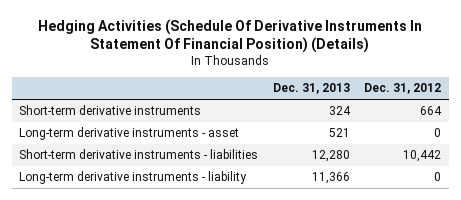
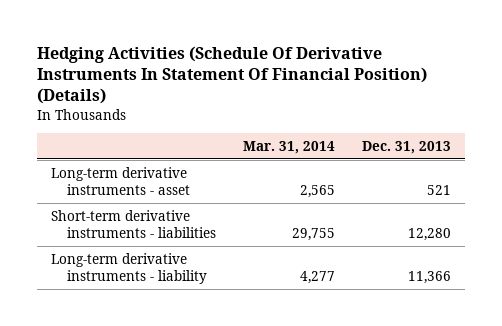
- | Dec. 31, 2013 | Dec. 31, 2012
+ | Mar. 31, 2014 | Dec. 31, 2013
- Short-term derivative instruments | 324 | 664

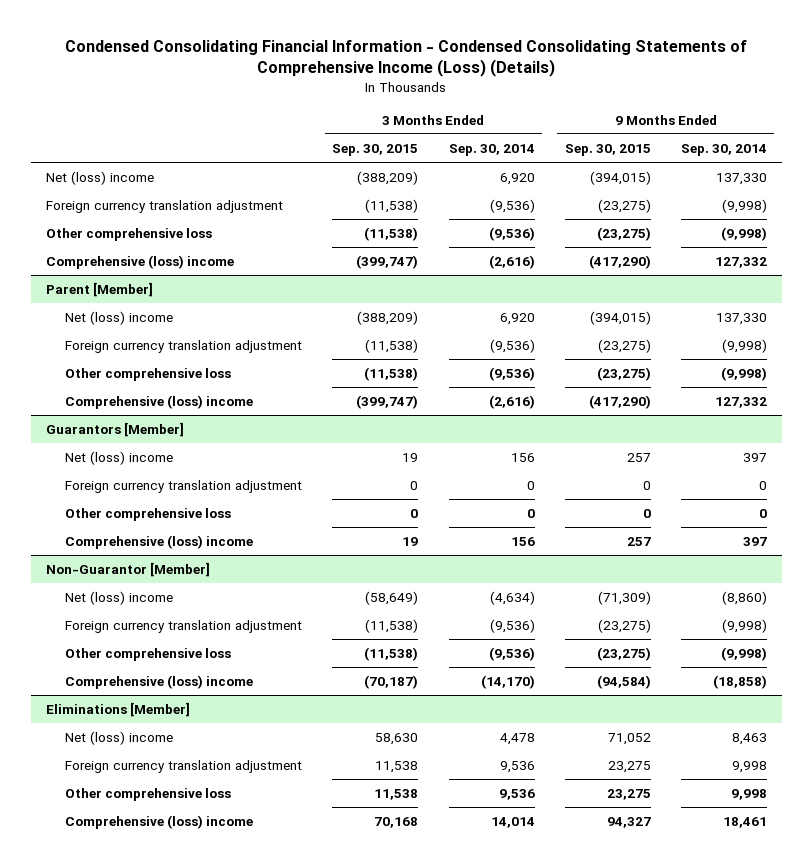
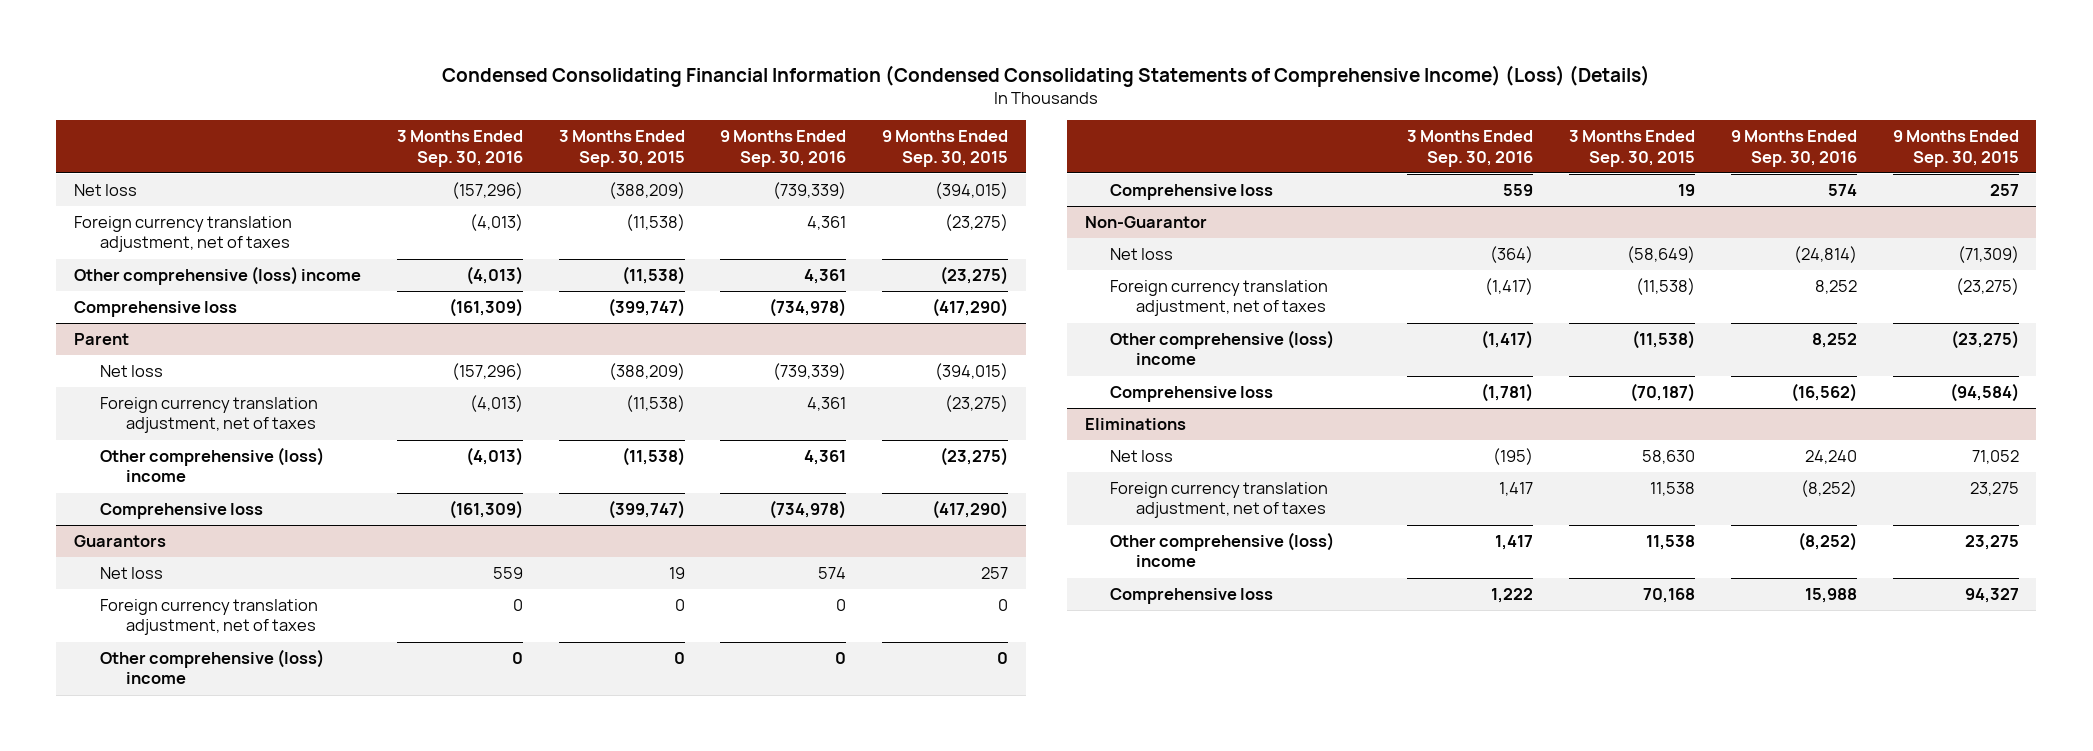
- Condensed Consolidating Financial Information - Condensed Consolidating Statements of Comprehensive Income (Loss) (Details)
+ Condensed Consolidating Financial Information (Condensed Consolidating Statements of Comprehensive Income) (Loss) (Details)
- | 3 Months Ended Sep. 30, 2015 | 3 Months Ended Sep. 30, 2014 | 9 Months Ended Sep. 30, 2015 | 9 Months Ended Sep. 30, 2014
+ | 3 Months Ended Sep. 30, 2016 | 3 Months Ended Sep. 30, 2015 | 9 Months Ended Sep. 30, 2016 | 9 Months Ended Sep. 30, 2015
- Net (loss) income | (388,209) | 6,920 | (394,015) | 137,330
- Foreign currency translation adjustment | (11,538) | (9,536) | (23,275) | (9,998)
- Other comprehensive loss | (11,538) | (9,536) | (23,275) | (9,998)
- Comprehensive (loss) income | (399,747) | (2,616) | (417,290) | 127,332
- Parent [Member]
- Net (loss) income | (388,209) | 6,920 | (394,015) | 137,330
- Foreign currency translation adjustment | (11,538) | (9,536) | (23,275) | (9,998)
- Other comprehensive loss | (11,538) | (9,536) | (23,275) | (9,998)
- Comprehensive (loss) income | (399,747) | (2,616) | (417,290) | 127,332
- Guarantors [Member]
- Net (loss) income | 19 | 156 | 257 | 397
- Foreign currency translation adjustment | 0 | 0 | 0 | 0
- Other comprehensive loss | 0 | 0 | 0 | 0
- Comprehensive (loss) income | 19 | 156 | 257 | 397
- Non-Guarantor [Member]
- Net (loss) income | (58,649) | (4,634) | (71,309) | (8,860)
- Foreign currency translation adjustment | (11,538) | (9,536) | (23,275) | (9,998)
- Other comprehensive loss | (11,538) | (9,536) | (23,275) | (9,998)
- Comprehensive (loss) income | (70,187) | (14,170) | (94,584) | (18,858)
- Eliminations [Member]
- Net (loss) income | 58,630 | 4,478 | 71,052 | 8,463
- Foreign currency translation adjustment | 11,538 | 9,536 | 23,275 | 9,998
- Other comprehensive loss | 11,538 | 9,536 | 23,275 | 9,998
- Comprehensive (loss) income | 70,168 | 14,014 | 94,327 | 18,461
+ Net loss | (157,296) | (388,209) | (739,339) | (394,015)
+ Foreign currency translation adjustment, net of taxes | (4,013) | (11,538) | 4,361 | (23,275)
+ Other comprehensive (loss) income | (4,013) | (11,538) | 4,361 | (23,275)
+ Comprehensive loss | (161,309) | (399,747) | (734,978) | (417,290)
+ Parent
+ Net loss | (157,296) | (388,209) | (739,339) | (394,015)
+ Foreign currency translation adjustment, net of taxes | (4,013) | (11,538) | 4,361 | (23,275)
+ Other comprehensive (loss) income | (4,013) | (11,538) | 4,361 | (23,275)
+ Comprehensive loss | (161,309) | (399,747) | (734,978) | (417,290)
+ Guarantors
+ Net loss | 559 | 19 | 574 | 257
+ Foreign currency translation adjustment, net of taxes | 0 | 0 | 0 | 0
+ Other comprehensive (loss) income | 0 | 0 | 0 | 0
+ Comprehensive loss | 559 | 19 | 574 | 257
+ Non-Guarantor
+ Net loss | (364) | (58,649) | (24,814) | (71,309)
+ Foreign currency translation adjustment, net of taxes | (1,417) | (11,538) | 8,252 | (23,275)
+ Other comprehensive (loss) income | (1,417) | (11,538) | 8,252 | (23,275)
+ Comprehensive loss | (1,781) | (70,187) | (16,562) | (94,584)
+ Eliminations
+ Net loss | (195) | 58,630 | 24,240 | 71,052
+ Foreign currency translation adjustment, net of taxes | 1,417 | 11,538 | (8,252) | 23,275
+ Other comprehensive (loss) income | 1,417 | 11,538 | (8,252) | 23,275
+ Comprehensive loss | 1,222 | 70,168 | 15,988 | 94,327

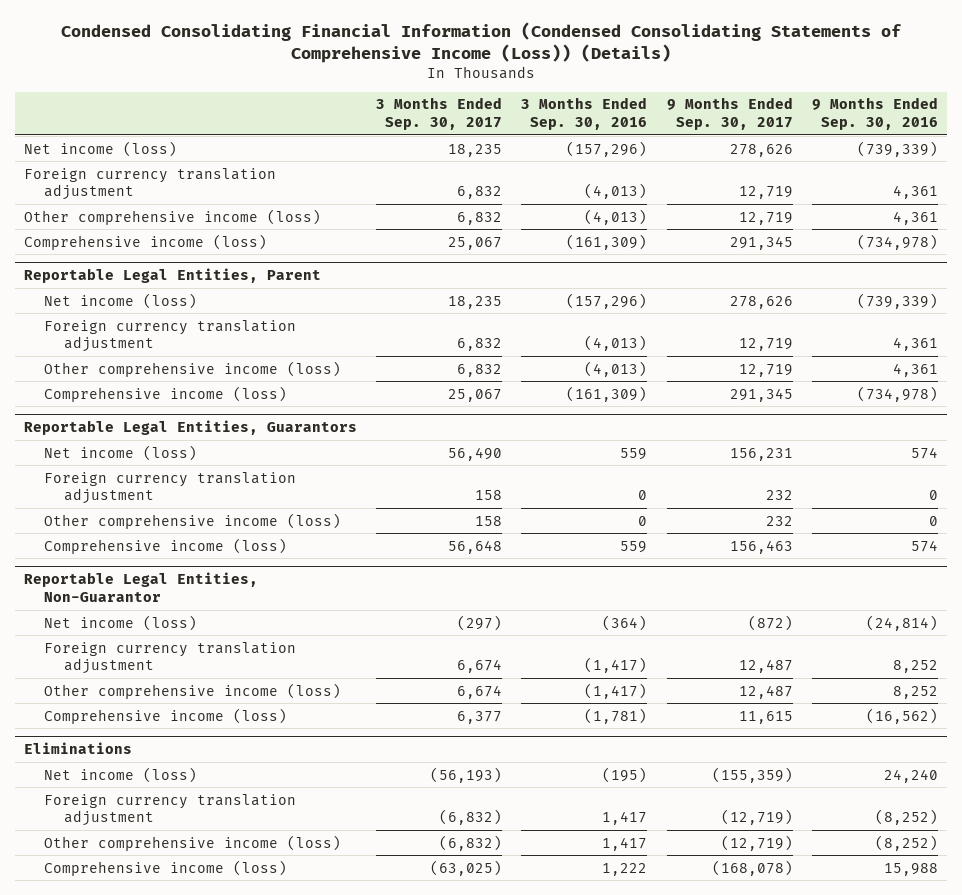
- Condensed Consolidating Financial Information (Condensed Consolidating Statements of Comprehensive Income) (Loss) (Details)
+ Condensed Consolidating Financial Information (Condensed Consolidating Statements of Comprehensive Income (Loss)) (Details)
- | 3 Months Ended Sep. 30, 2016 | 3 Months Ended Sep. 30, 2015 | 9 Months Ended Sep. 30, 2016 | 9 Months Ended Sep. 30, 2015
+ | 3 Months Ended Sep. 30, 2017 | 3 Months Ended Sep. 30, 2016 | 9 Months Ended Sep. 30, 2017 | 9 Months Ended Sep. 30, 2016
- Net loss | (157,296) | (388,209) | (739,339) | (394,015)
- Foreign currency translation adjustment, net of taxes | (4,013) | (11,538) | 4,361 | (23,275)
- Other comprehensive (loss) income | (4,013) | (11,538) | 4,361 | (23,275)
- Comprehensive loss | (161,309) | (399,747) | (734,978) | (417,290)
- Parent
- Net loss | (157,296) | (388,209) | (739,339) | (394,015)
- Foreign currency translation adjustment, net of taxes | (4,013) | (11,538) | 4,361 | (23,275)
- Other comprehensive (loss) income | (4,013) | (11,538) | 4,361 | (23,275)
- Comprehensive loss | (161,309) | (399,747) | (734,978) | (417,290)
- Guarantors
- Net loss | 559 | 19 | 574 | 257
- Foreign currency translation adjustment, net of taxes | 0 | 0 | 0 | 0
- Other comprehensive (loss) income | 0 | 0 | 0 | 0
- Comprehensive loss | 559 | 19 | 574 | 257
- Non-Guarantor
- Net loss | (364) | (58,649) | (24,814) | (71,309)
- Foreign currency translation adjustment, net of taxes | (1,417) | (11,538) | 8,252 | (23,275)
- Other comprehensive (loss) income | (1,417) | (11,538) | 8,252 | (23,275)
- Comprehensive loss | (1,781) | (70,187) | (16,562) | (94,584)
+ Net income (loss) | 18,235 | (157,296) | 278,626 | (739,339)
+ Foreign currency translation adjustment | 6,832 | (4,013) | 12,719 | 4,361
+ Other comprehensive income (loss) | 6,832 | (4,013) | 12,719 | 4,361
+ Comprehensive income (loss) | 25,067 | (161,309) | 291,345 | (734,978)
+ Reportable Legal Entities, Parent
+ Net income (loss) | 18,235 | (157,296) | 278,626 | (739,339)
+ Foreign currency translation adjustment | 6,832 | (4,013) | 12,719 | 4,361
+ Other comprehensive income (loss) | 6,832 | (4,013) | 12,719 | 4,361
+ Comprehensive income (loss) | 25,067 | (161,309) | 291,345 | (734,978)
+ Reportable Legal Entities, Guarantors
+ Net income (loss) | 56,490 | 559 | 156,231 | 574
+ Foreign currency translation adjustment | 158 | 0 | 232 | 0
+ Other comprehensive income (loss) | 158 | 0 | 232 | 0
+ Comprehensive income (loss) | 56,648 | 559 | 156,463 | 574
+ Reportable Legal Entities, Non-Guarantor
+ Net income (loss) | (297) | (364) | (872) | (24,814)
+ Foreign currency translation adjustment | 6,674 | (1,417) | 12,487 | 8,252
+ Other comprehensive income (loss) | 6,674 | (1,417) | 12,487 | 8,252
+ Comprehensive income (loss) | 6,377 | (1,781) | 11,615 | (16,562)
@ Eliminations
- Net loss | (195) | 58,630 | 24,240 | 71,052
- Foreign currency translation adjustment, net of taxes | 1,417 | 11,538 | (8,252) | 23,275
- Other comprehensive (loss) income | 1,417 | 11,538 | (8,252) | 23,275
- Comprehensive loss | 1,222 | 70,168 | 15,988 | 94,327
+ Net income (loss) | (56,193) | (195) | (155,359) | 24,240
+ Foreign currency translation adjustment | (6,832) | 1,417 | (12,719) | (8,252)
+ Other comprehensive income (loss) | (6,832) | 1,417 | (12,719) | (8,252)
+ Comprehensive income (loss) | (63,025) | 1,222 | (168,078) | 15,988

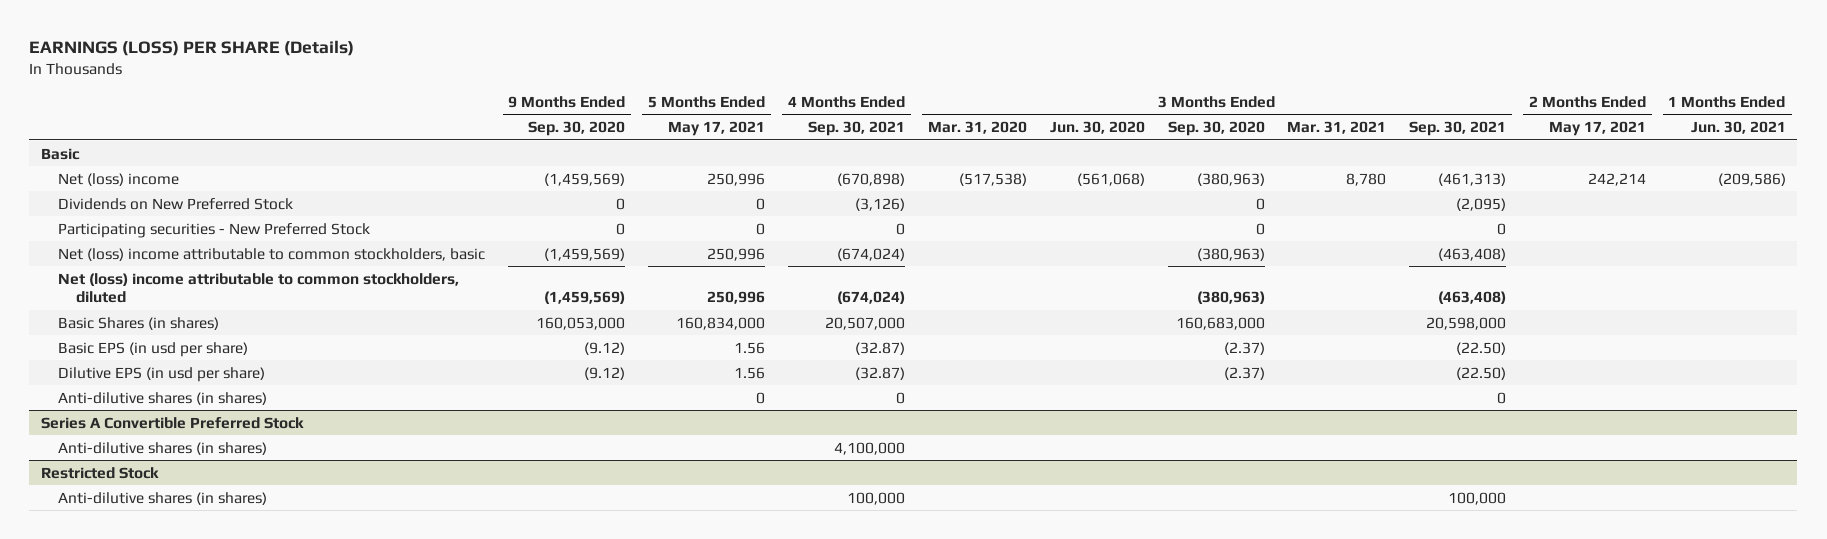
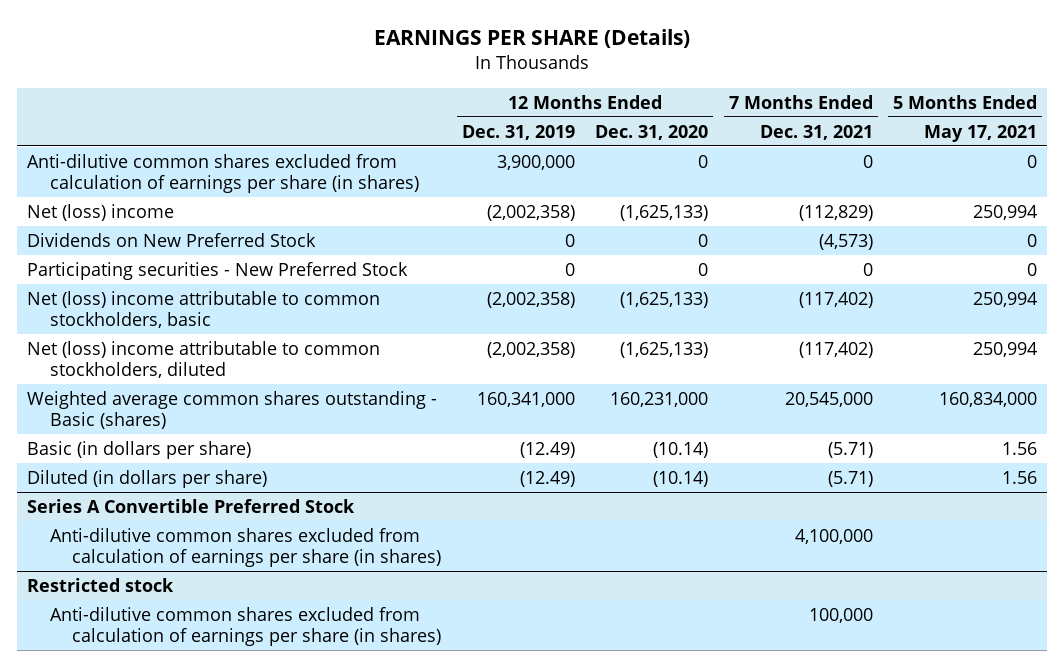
- EARNINGS (LOSS) PER SHARE (Details)
+ EARNINGS PER SHARE (Details)
- | 9 Months Ended Sep. 30, 2020 | 5 Months Ended May 17, 2021 | 4 Months Ended Sep. 30, 2021 | 3 Months Ended Mar. 31, 2020 | 3 Months Ended Jun. 30, 2020 | 3 Months Ended Sep. 30, 2020 | 3 Months Ended Mar. 31, 2021 | 3 Months Ended Sep. 30, 2021 | 2 Months Ended May 17, 2021 | 1 Months Ended Jun. 30, 2021
+ | 12 Months Ended Dec. 31, 2019 | 12 Months Ended Dec. 31, 2020 | 7 Months Ended Dec. 31, 2021 | 5 Months Ended May 17, 2021
- Basic
- Net (loss) income | (1,459,569) | 250,996 | (670,898) | (517,538) | (561,068) | (380,963) | 8,780 | (461,313) | 242,214 | (209,586)
+ Anti-dilutive common shares excluded from calculation of earnings per share (in shares) | 3,900,000 | 0 | 0 | 0
+ Net (loss) income | (2,002,358) | (1,625,133) | (112,829) | 250,994
- Net (loss) income attributable to common stockholders, basic | (1,459,569) | 250,996 | (674,024) | | | (380,963) | | (463,408) | |
- Net (loss) income attributable to common stockholders, diluted | (1,459,569) | 250,996 | (674,024) | | | (380,963) | | (463,408) | |
- Basic Shares (in shares) | 160,053,000 | 160,834,000 | 20,507,000 | | | 160,683,000 | | 20,598,000 | |
- Basic EPS (in usd per share) | (9.12) | 1.56 | (32.87) | | | (2.37) | | (22.50) | |
- Dilutive EPS (in usd per share) | (9.12) | 1.56 | (32.87) | | | (2.37) | | (22.50) | |
- Anti-dilutive shares (in shares) | | 0 | 0 | | | | | 0 | |
+ Net (loss) income attributable to common stockholders, basic | (2,002,358) | (1,625,133) | (117,402) | 250,994
+ Net (loss) income attributable to common stockholders, diluted | (2,002,358) | (1,625,133) | (117,402) | 250,994
+ Weighted average common shares outstanding - Basic (shares) | 160,341,000 | 160,231,000 | 20,545,000 | 160,834,000
+ Basic (in dollars per share) | (12.49) | (10.14) | (5.71) | 1.56
+ Diluted (in dollars per share) | (12.49) | (10.14) | (5.71) | 1.56
@ Series A Convertible Preferred Stock
- Anti-dilutive shares (in shares) | | | 4,100,000 | | | | | | |
- Restricted Stock
- Anti-dilutive shares (in shares) | | | 100,000 | | | | | 100,000 | |
@ Series A Convertible Preferred Stock
+ Anti-dilutive common shares excluded from calculation of earnings per share (in shares) | | | 4,100,000 |
+ Restricted stock
+ Anti-dilutive common shares excluded from calculation of earnings per share (in shares) | | | 100,000 |

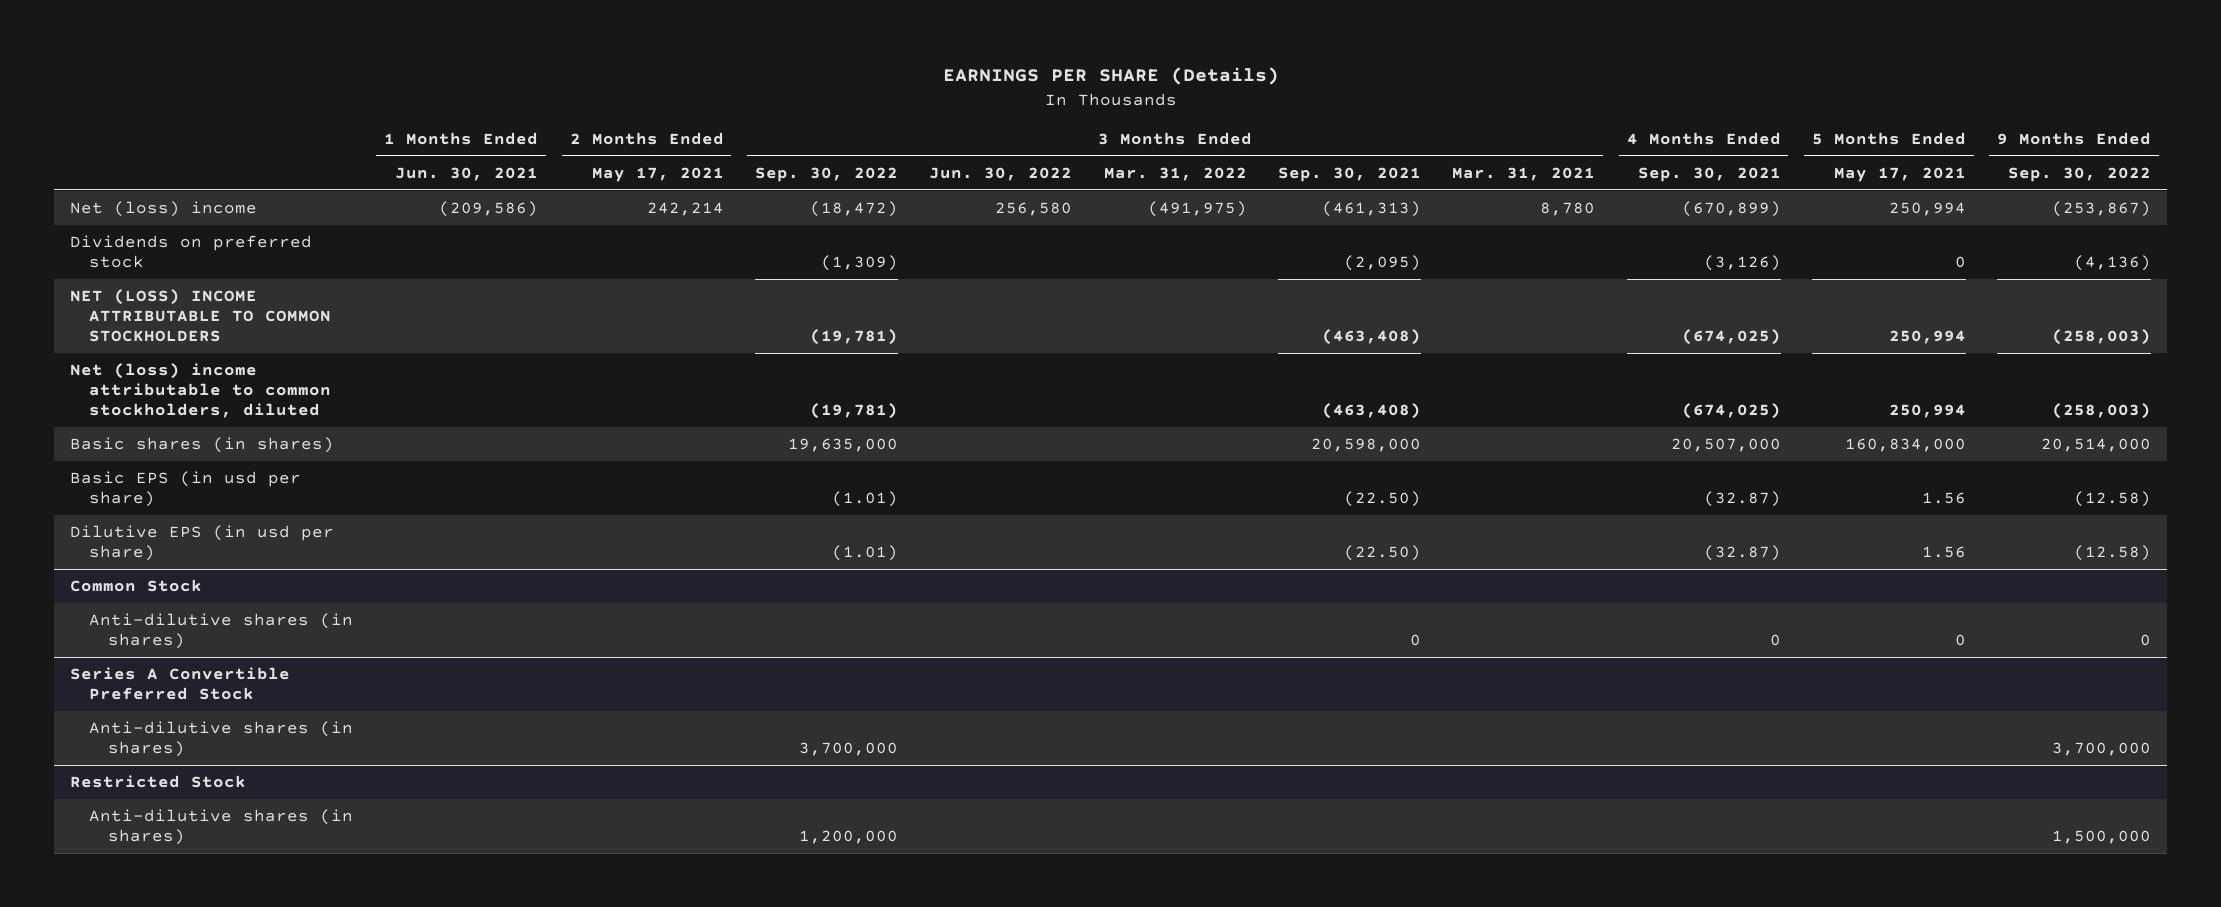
- | 12 Months Ended Dec. 31, 2019 | 12 Months Ended Dec. 31, 2020 | 7 Months Ended Dec. 31, 2021 | 5 Months Ended May 17, 2021
+ | 1 Months Ended Jun. 30, 2021 | 2 Months Ended May 17, 2021 | 3 Months Ended Sep. 30, 2022 | 3 Months Ended Jun. 30, 2022 | 3 Months Ended Mar. 31, 2022 | 3 Months Ended Sep. 30, 2021 | 3 Months Ended Mar. 31, 2021 | 4 Months Ended Sep. 30, 2021 | 5 Months Ended May 17, 2021 | 9 Months Ended Sep. 30, 2022
- Anti-dilutive common shares excluded from calculation of earnings per share (in shares) | 3,900,000 | 0 | 0 | 0
- Dividends on New Preferred Stock | 0 | 0 | (4,573) | 0
- Participating securities - New Preferred Stock | 0 | 0 | 0 | 0
- Net (loss) income attributable to common stockholders, basic | (2,002,358) | (1,625,133) | (117,402) | 250,994
+ Dividends on preferred stock | | | (1,309) | | | (2,095) | | (3,126) | 0 | (4,136)
+ NET (LOSS) INCOME ATTRIBUTABLE TO COMMON STOCKHOLDERS | | | (19,781) | | | (463,408) | | (674,025) | 250,994 | (258,003)
- Weighted average common shares outstanding - Basic (shares) | 160,341,000 | 160,231,000 | 20,545,000 | 160,834,000
- Basic (in dollars per share) | (12.49) | (10.14) | (5.71) | 1.56
- Diluted (in dollars per share) | (12.49) | (10.14) | (5.71) | 1.56
+ Basic shares (in shares) | | | 19,635,000 | | | 20,598,000 | | 20,507,000 | 160,834,000 | 20,514,000
+ Basic EPS (in usd per share) | | | (1.01) | | | (22.50) | | (32.87) | 1.56 | (12.58)
+ Dilutive EPS (in usd per share) | | | (1.01) | | | (22.50) | | (32.87) | 1.56 | (12.58)
+ Common Stock
+ Anti-dilutive shares (in shares) | | | | | | 0 | | 0 | 0 | 0
@ Series A Convertible Preferred Stock
- Anti-dilutive common shares excluded from calculation of earnings per share (in shares) | | | 4,100,000 |
- Restricted stock
- Anti-dilutive common shares excluded from calculation of earnings per share (in shares) | | | 100,000 |
@ Series A Convertible Preferred Stock
+ Anti-dilutive shares (in shares) | | | 3,700,000 | | | | | | | 3,700,000
+ Restricted Stock
+ Anti-dilutive shares (in shares) | | | 1,200,000 | | | | | | | 1,500,000

